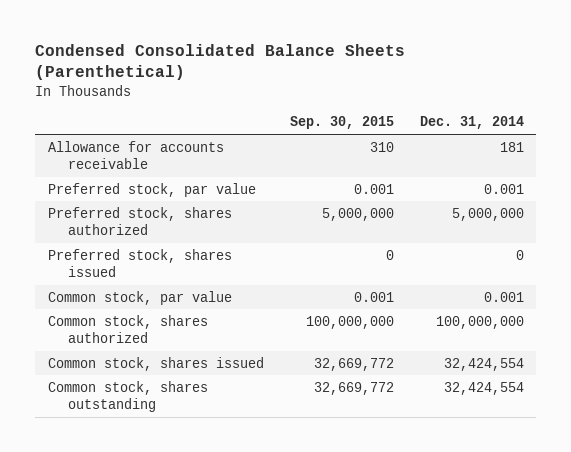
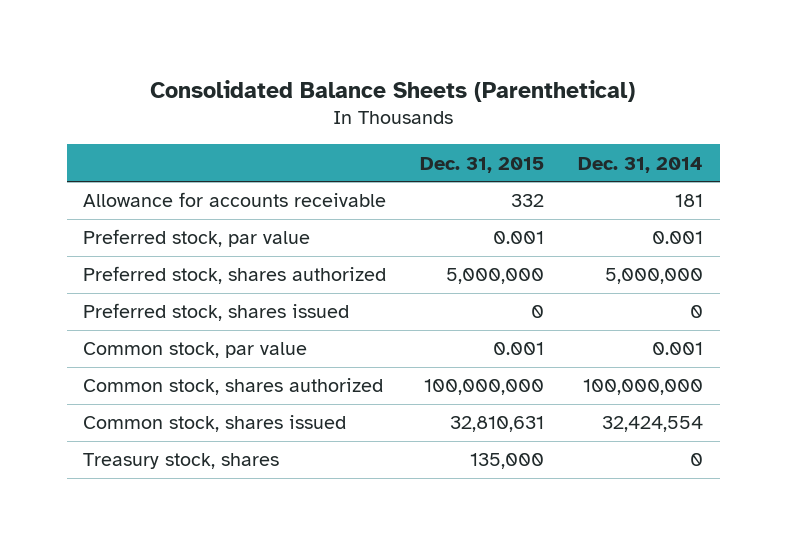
- Condensed Consolidated Balance Sheets (Parenthetical)
+ Consolidated Balance Sheets (Parenthetical)
- | Sep. 30, 2015 | Dec. 31, 2014
+ | Dec. 31, 2015 | Dec. 31, 2014
- Common stock, shares outstanding | 32,669,772 | 32,424,554
+ Treasury stock, shares | 135,000 | 0

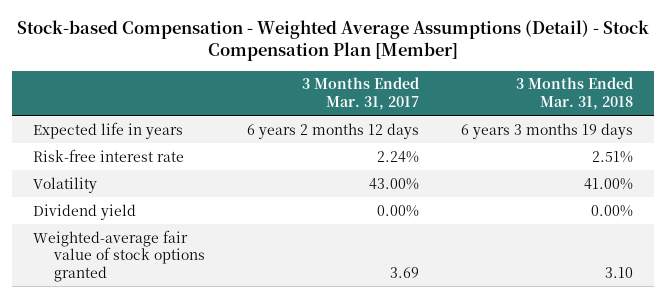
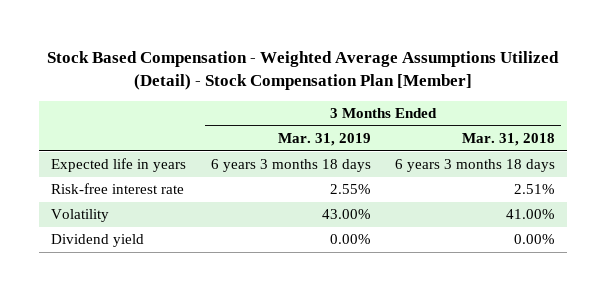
- Stock-based Compensation - Weighted Average Assumptions (Detail) - Stock Compensation Plan [Member]
+ Stock Based Compensation - Weighted Average Assumptions Utilized (Detail) - Stock Compensation Plan [Member]
- | 3 Months Ended Mar. 31, 2017 | 3 Months Ended Mar. 31, 2018
+ | 3 Months Ended Mar. 31, 2019 | 3 Months Ended Mar. 31, 2018
- Expected life in years | 6 years 2 months 12 days | 6 years 3 months 19 days
+ Expected life in years | 6 years 3 months 18 days | 6 years 3 months 18 days
- Weighted-average fair value of stock options granted | 3.69 | 3.10

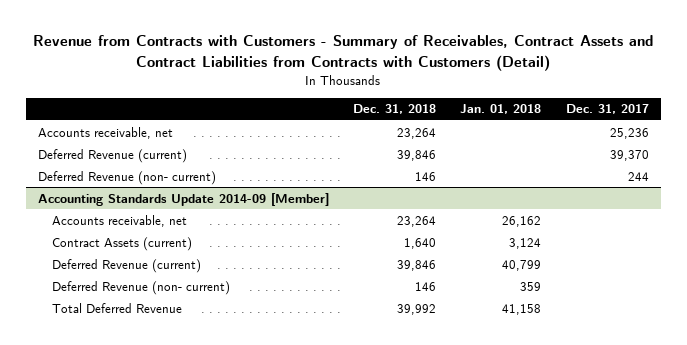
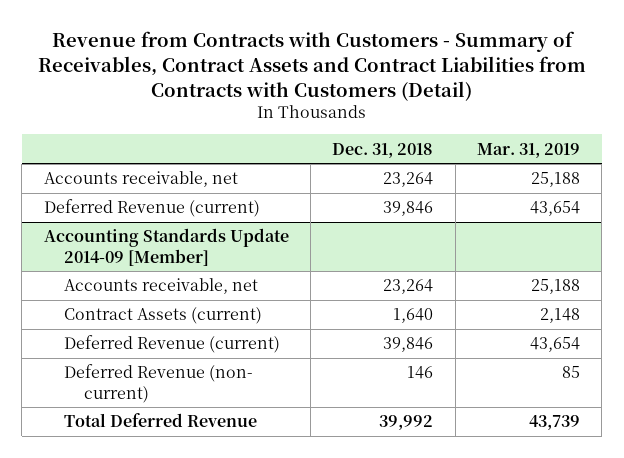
- | Dec. 31, 2018 | Jan. 01, 2018 | Dec. 31, 2017
+ | Dec. 31, 2018 | Mar. 31, 2019
- Deferred Revenue (non- current) | 146 | | 244

